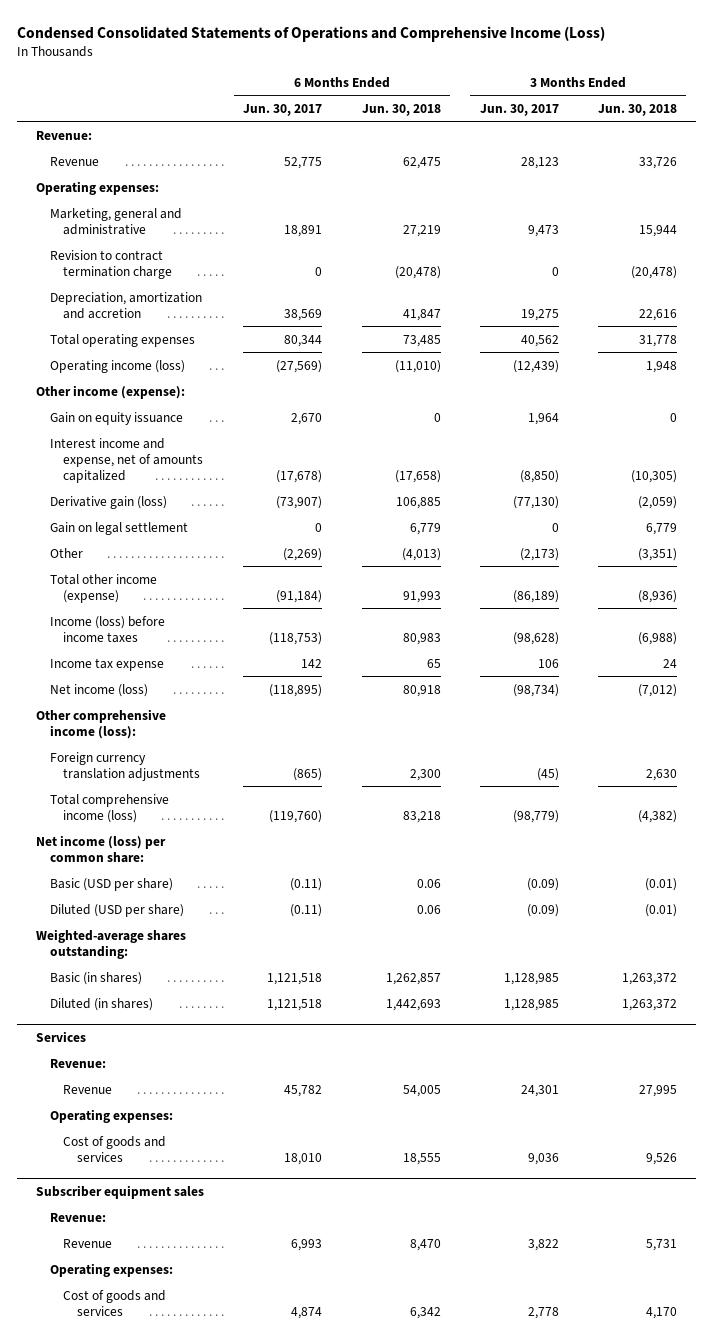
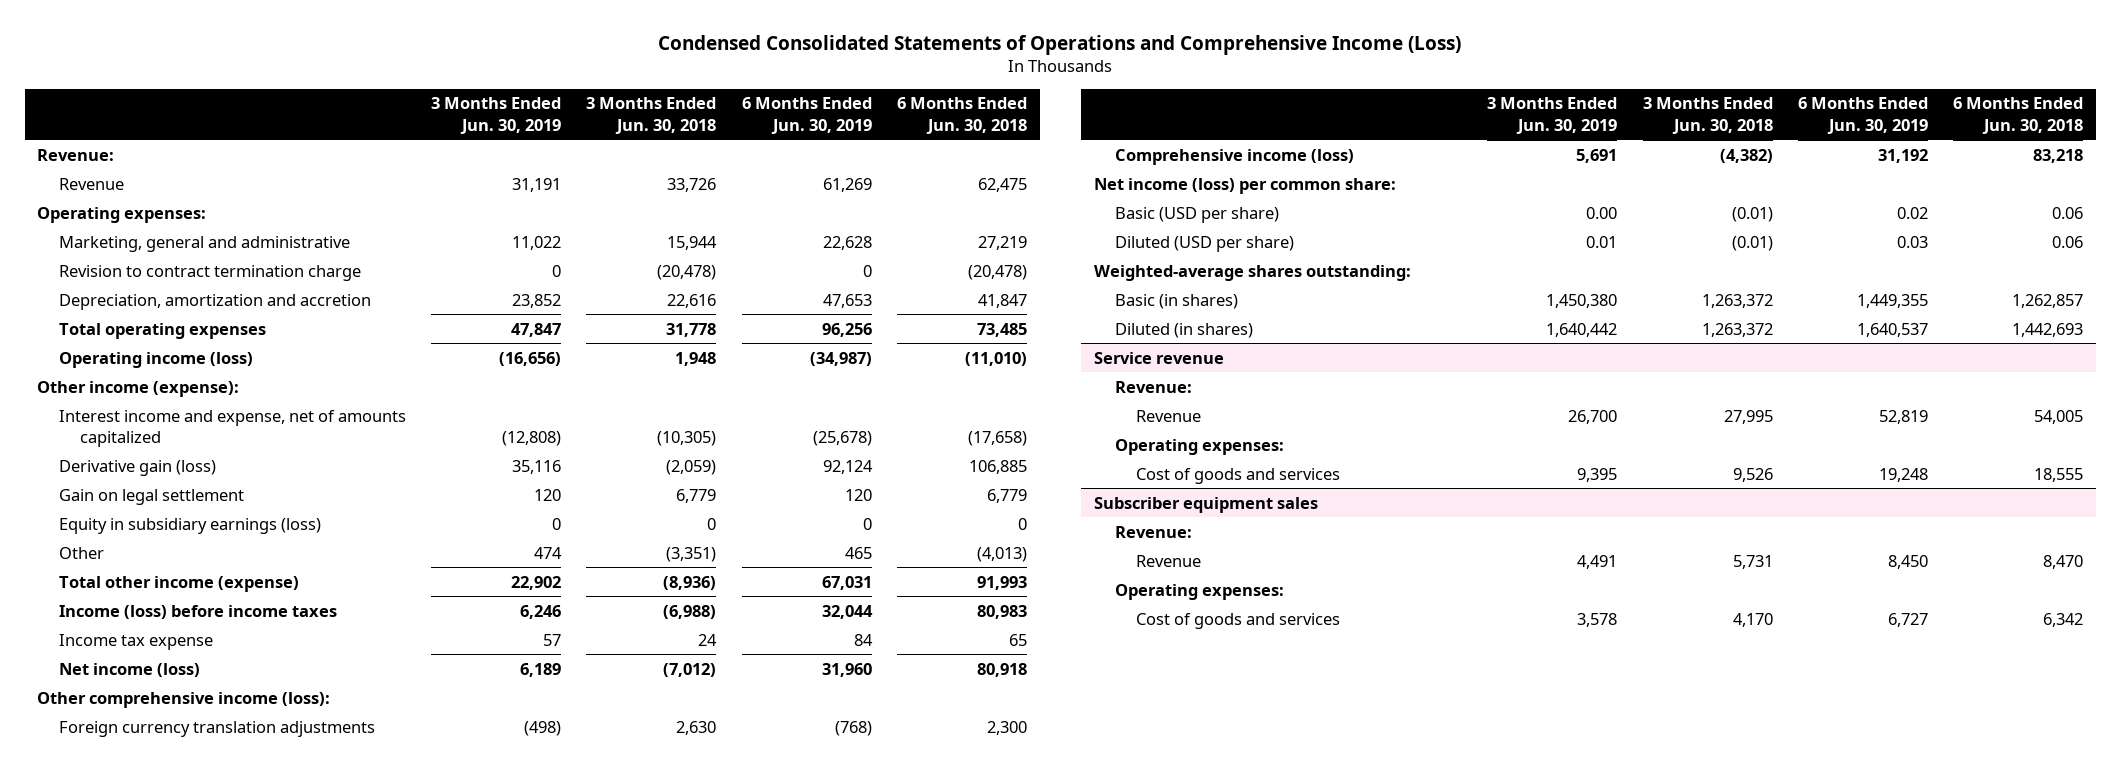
- | 6 Months Ended Jun. 30, 2017 | 6 Months Ended Jun. 30, 2018 | 3 Months Ended Jun. 30, 2017 | 3 Months Ended Jun. 30, 2018
+ | 3 Months Ended Jun. 30, 2019 | 3 Months Ended Jun. 30, 2018 | 6 Months Ended Jun. 30, 2019 | 6 Months Ended Jun. 30, 2018
- Gain on equity issuance | 2,670 | 0 | 1,964 | 0
+ Equity in subsidiary earnings (loss) | 0 | 0 | 0 | 0
- Total comprehensive income (loss) | (119,760) | 83,218 | (98,779) | (4,382)
+ Comprehensive income (loss) | 5,691 | (4,382) | 31,192 | 83,218
- Services
+ Service revenue

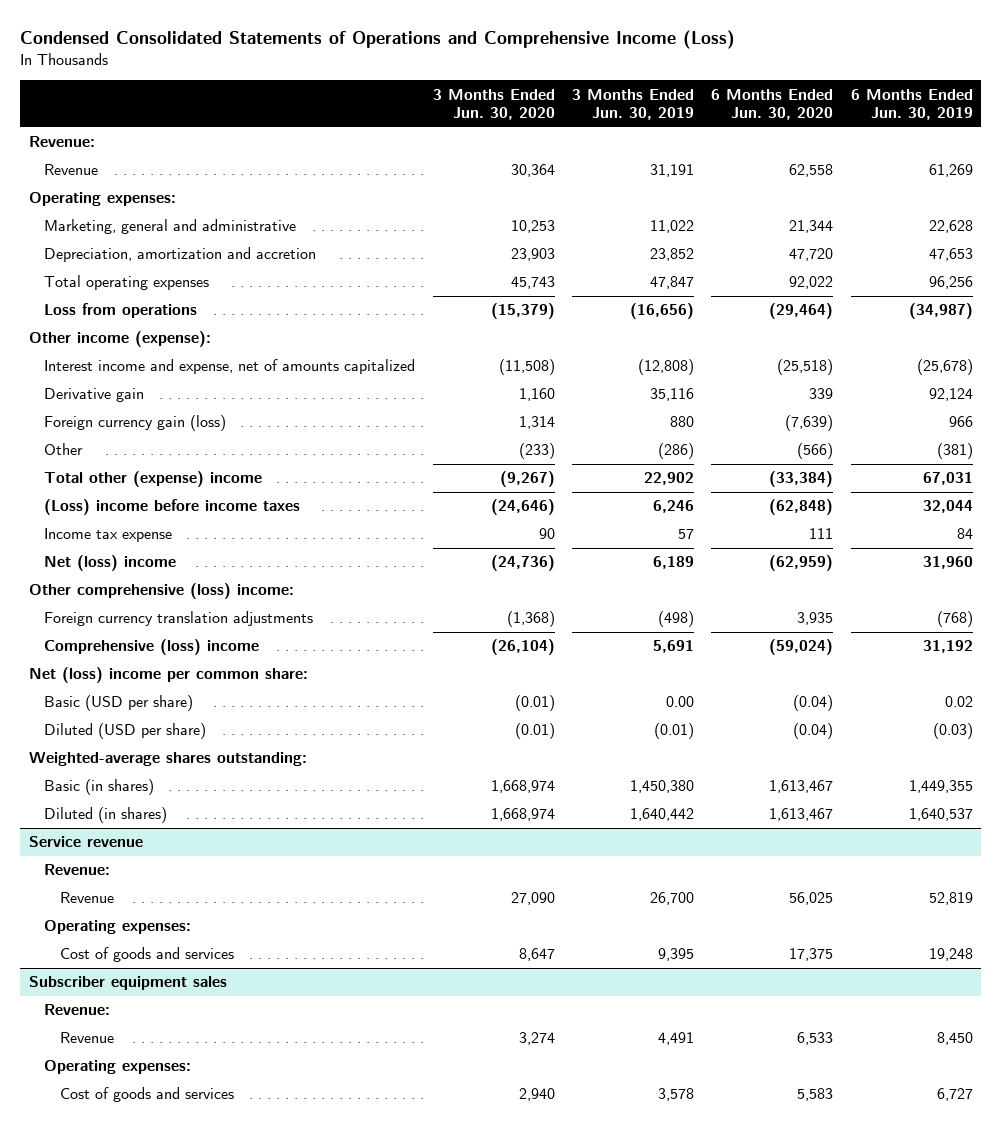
- | 3 Months Ended Jun. 30, 2019 | 3 Months Ended Jun. 30, 2018 | 6 Months Ended Jun. 30, 2019 | 6 Months Ended Jun. 30, 2018
+ | 3 Months Ended Jun. 30, 2020 | 3 Months Ended Jun. 30, 2019 | 6 Months Ended Jun. 30, 2020 | 6 Months Ended Jun. 30, 2019
- Revision to contract termination charge | 0 | (20,478) | 0 | (20,478)
- Operating income (loss) | (16,656) | 1,948 | (34,987) | (11,010)
+ Loss from operations | (15,379) | (16,656) | (29,464) | (34,987)
- Derivative gain (loss) | 35,116 | (2,059) | 92,124 | 106,885
- Gain on legal settlement | 120 | 6,779 | 120 | 6,779
- Equity in subsidiary earnings (loss) | 0 | 0 | 0 | 0
- Other | 474 | (3,351) | 465 | (4,013)
- Total other income (expense) | 22,902 | (8,936) | 67,031 | 91,993
- Income (loss) before income taxes | 6,246 | (6,988) | 32,044 | 80,983
+ Derivative gain | 1,160 | 35,116 | 339 | 92,124
+ Foreign currency gain (loss) | 1,314 | 880 | (7,639) | 966
+ Other | (233) | (286) | (566) | (381)
+ Total other (expense) income | (9,267) | 22,902 | (33,384) | 67,031
+ (Loss) income before income taxes | (24,646) | 6,246 | (62,848) | 32,044
- Net income (loss) | 6,189 | (7,012) | 31,960 | 80,918
- Other comprehensive income (loss):
+ Net (loss) income | (24,736) | 6,189 | (62,959) | 31,960
+ Other comprehensive (loss) income:
- Comprehensive income (loss) | 5,691 | (4,382) | 31,192 | 83,218
- Net income (loss) per common share:
+ Comprehensive (loss) income | (26,104) | 5,691 | (59,024) | 31,192
+ Net (loss) income per common share:
- Diluted (USD per share) | 0.01 | (0.01) | 0.03 | 0.06
+ Diluted (USD per share) | (0.01) | (0.01) | (0.04) | (0.03)

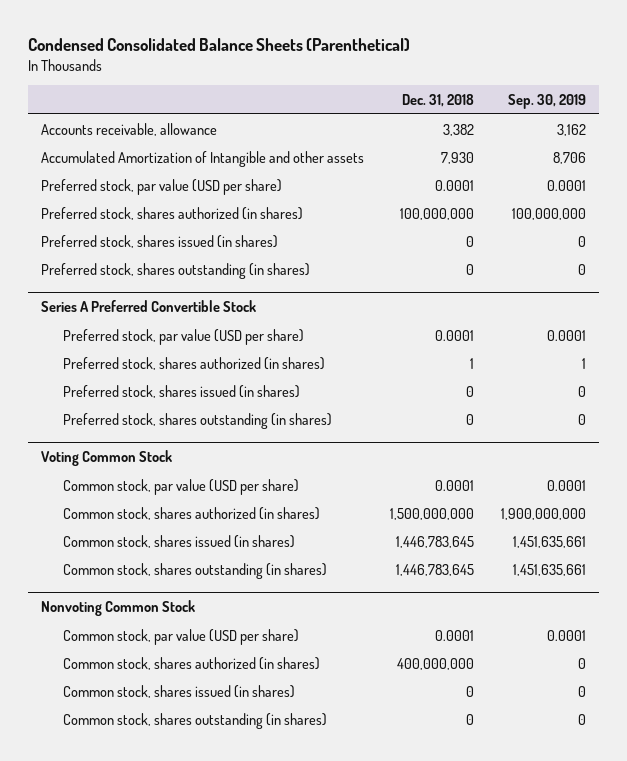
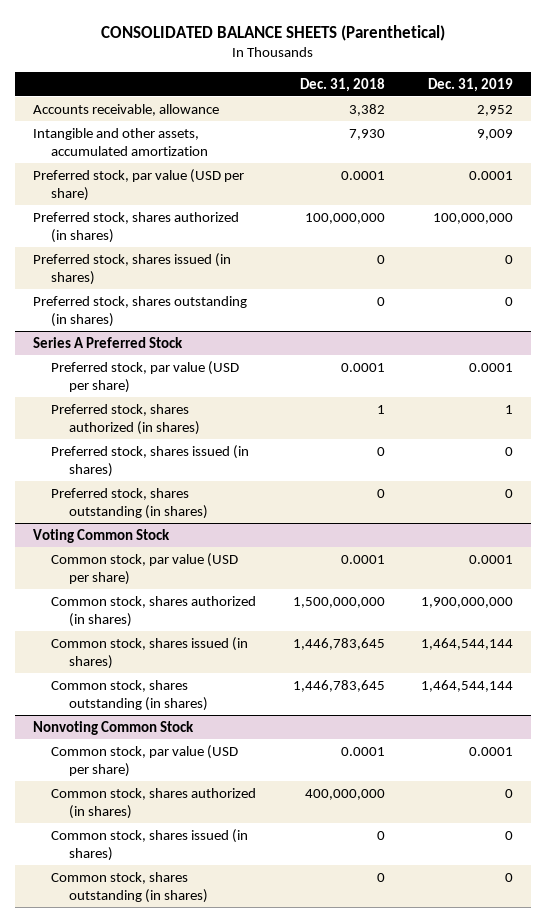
- Condensed Consolidated Balance Sheets (Parenthetical)
+ CONSOLIDATED BALANCE SHEETS (Parenthetical)
- | Dec. 31, 2018 | Sep. 30, 2019
+ | Dec. 31, 2018 | Dec. 31, 2019
- Accumulated Amortization of Intangible and other assets | 7,930 | 8,706
+ Intangible and other assets, accumulated amortization | 7,930 | 9,009
- Series A Preferred Convertible Stock
+ Series A Preferred Stock

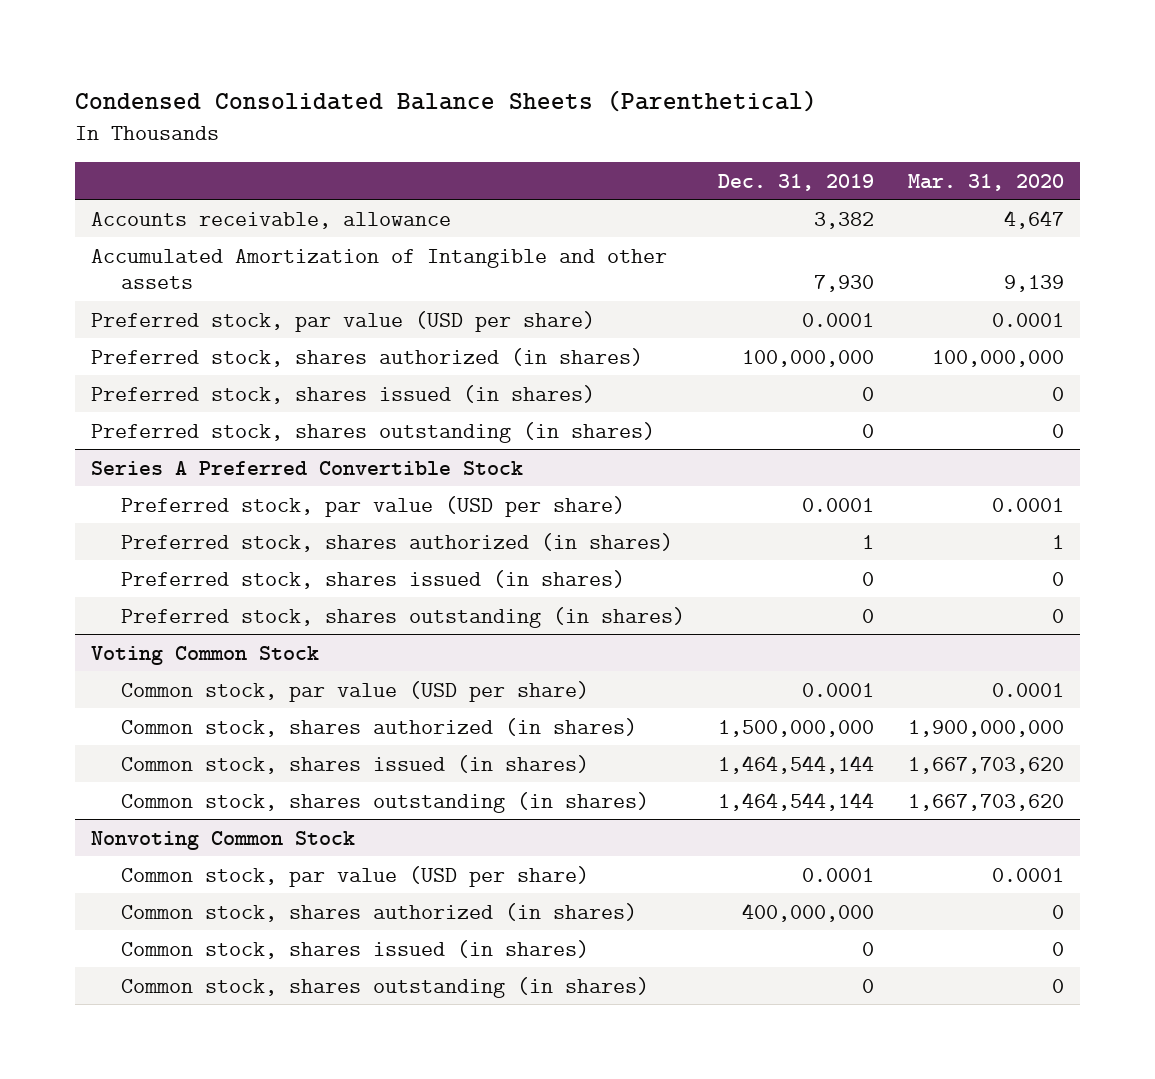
- CONSOLIDATED BALANCE SHEETS (Parenthetical)
+ Condensed Consolidated Balance Sheets (Parenthetical)
- | Dec. 31, 2018 | Dec. 31, 2019
+ | Dec. 31, 2019 | Mar. 31, 2020
- Accounts receivable, allowance | 3,382 | 2,952
- Intangible and other assets, accumulated amortization | 7,930 | 9,009
+ Accounts receivable, allowance | 3,382 | 4,647
+ Accumulated Amortization of Intangible and other assets | 7,930 | 9,139
- Series A Preferred Stock
+ Series A Preferred Convertible Stock
@ Voting Common Stock
- Common stock, shares authorized (in shares) | 1,500,000,000 | 1,900,000,000
+ Common stock, shares authorized (in shares) | 1,500,000,000 | 1,900,000,000
@ Nonvoting Common Stock
- Common stock, shares authorized (in shares) | 400,000,000 | 0
+ Common stock, shares authorized (in shares) | 400,000,000 | 0

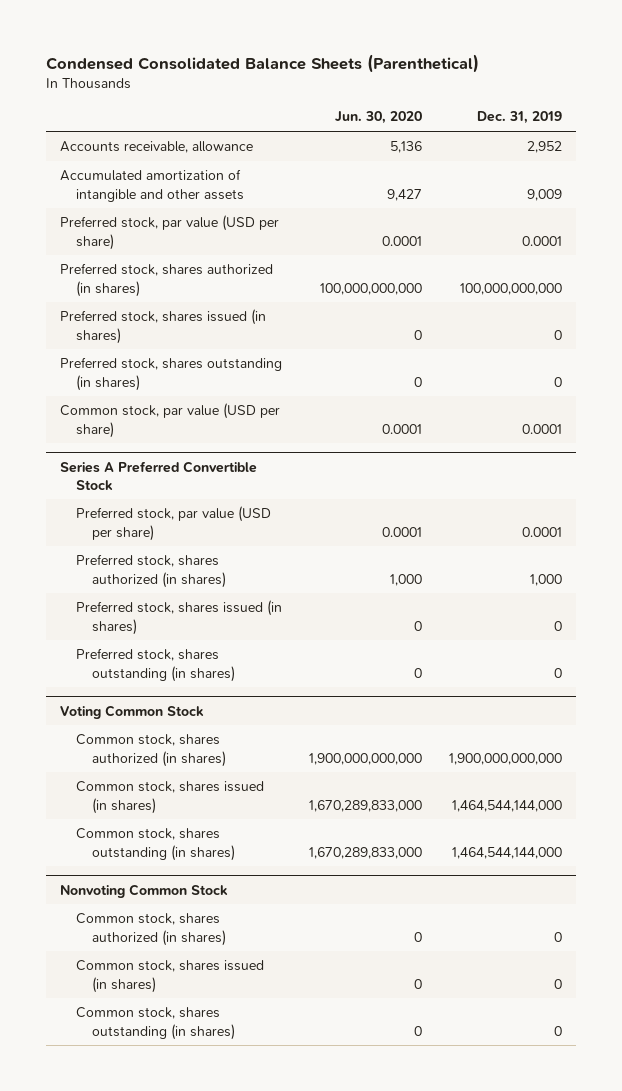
- | Dec. 31, 2019 | Mar. 31, 2020
+ | Jun. 30, 2020 | Dec. 31, 2019
- Accounts receivable, allowance | 3,382 | 4,647
- Accumulated Amortization of Intangible and other assets | 7,930 | 9,139
+ Accounts receivable, allowance | 5,136 | 2,952
+ Accumulated amortization of intangible and other assets | 9,427 | 9,009
- Preferred stock, shares authorized (in shares) | 100,000,000 | 100,000,000
+ Preferred stock, shares authorized (in shares) | 100,000,000,000 | 100,000,000,000
+ Common stock, par value (USD per share) | 0.0001 | 0.0001
@ Series A Preferred Convertible Stock
- Preferred stock, shares authorized (in shares) | 1 | 1
+ Preferred stock, shares authorized (in shares) | 1,000 | 1,000
@ Voting Common Stock
- Common stock, par value (USD per share) | 0.0001 | 0.0001
- Common stock, shares authorized (in shares) | 1,500,000,000 | 1,900,000,000
- Common stock, shares issued (in shares) | 1,464,544,144 | 1,667,703,620
- Common stock, shares outstanding (in shares) | 1,464,544,144 | 1,667,703,620
+ Common stock, shares authorized (in shares) | 1,900,000,000,000 | 1,900,000,000,000
+ Common stock, shares issued (in shares) | 1,670,289,833,000 | 1,464,544,144,000
+ Common stock, shares outstanding (in shares) | 1,670,289,833,000 | 1,464,544,144,000
@ Nonvoting Common Stock
- Common stock, par value (USD per share) | 0.0001 | 0.0001
- Common stock, shares authorized (in shares) | 400,000,000 | 0
+ Common stock, shares authorized (in shares) | 0 | 0

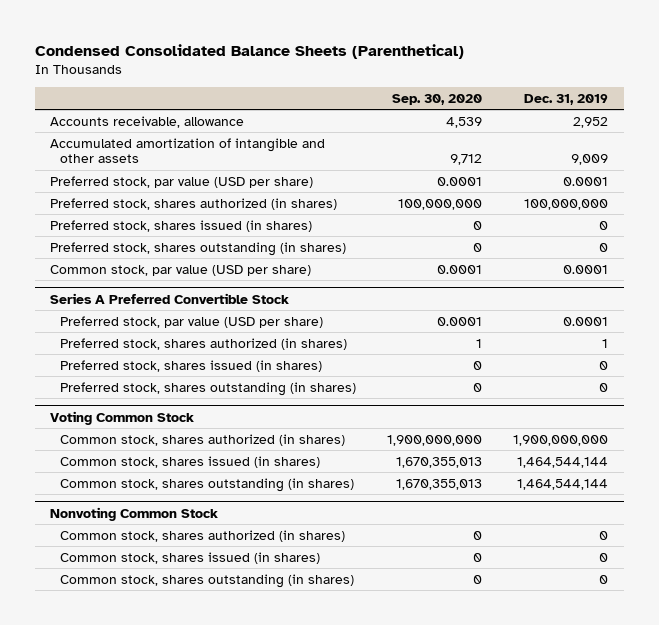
- | Jun. 30, 2020 | Dec. 31, 2019
+ | Sep. 30, 2020 | Dec. 31, 2019
- Preferred stock, shares authorized (in shares) | 100,000,000,000 | 100,000,000,000
+ Preferred stock, shares authorized (in shares) | 100,000,000 | 100,000,000
@ Series A Preferred Convertible Stock
- Preferred stock, shares authorized (in shares) | 1,000 | 1,000
+ Preferred stock, shares authorized (in shares) | 1 | 1
@ Voting Common Stock
- Common stock, shares authorized (in shares) | 1,900,000,000,000 | 1,900,000,000,000
- Common stock, shares issued (in shares) | 1,670,289,833,000 | 1,464,544,144,000
- Common stock, shares outstanding (in shares) | 1,670,289,833,000 | 1,464,544,144,000
+ Common stock, shares authorized (in shares) | 1,900,000,000 | 1,900,000,000
+ Common stock, shares issued (in shares) | 1,670,355,013 | 1,464,544,144
+ Common stock, shares outstanding (in shares) | 1,670,355,013 | 1,464,544,144

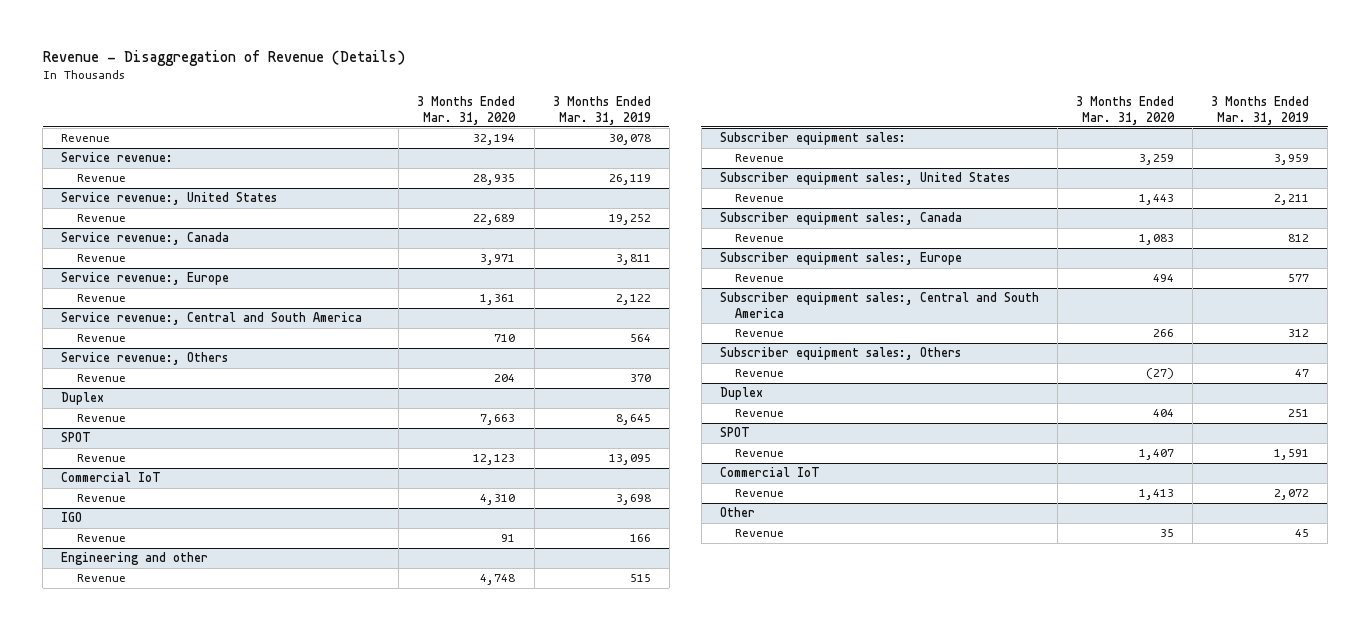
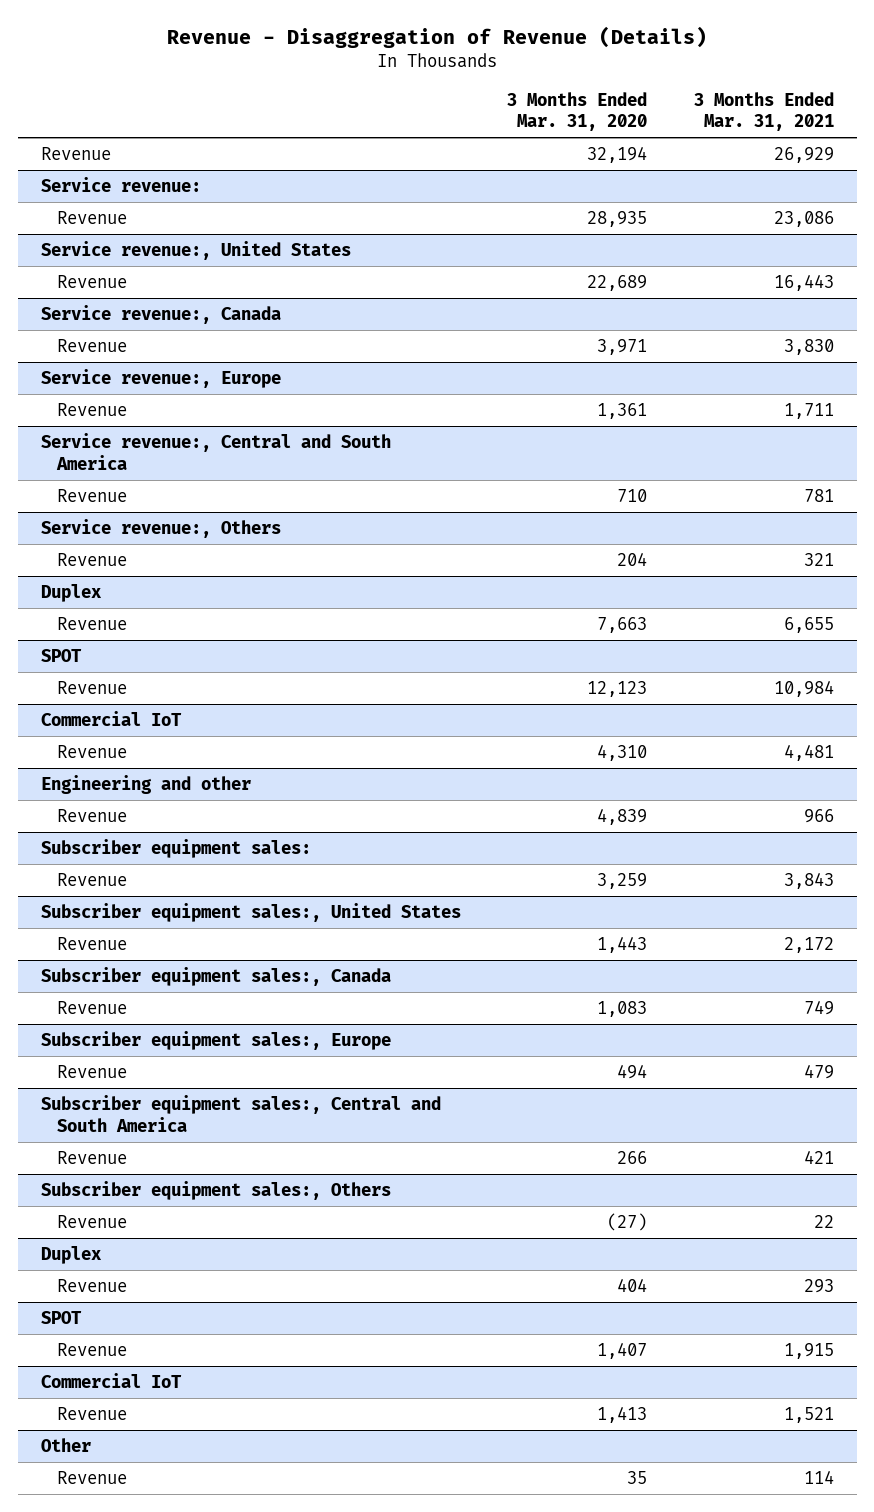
- | 3 Months Ended Mar. 31, 2020 | 3 Months Ended Mar. 31, 2019
+ | 3 Months Ended Mar. 31, 2020 | 3 Months Ended Mar. 31, 2021
- IGO
- Revenue | 91 | 166
@ Engineering and other
- Revenue | 4,748 | 515
+ Revenue | 4,839 | 966

